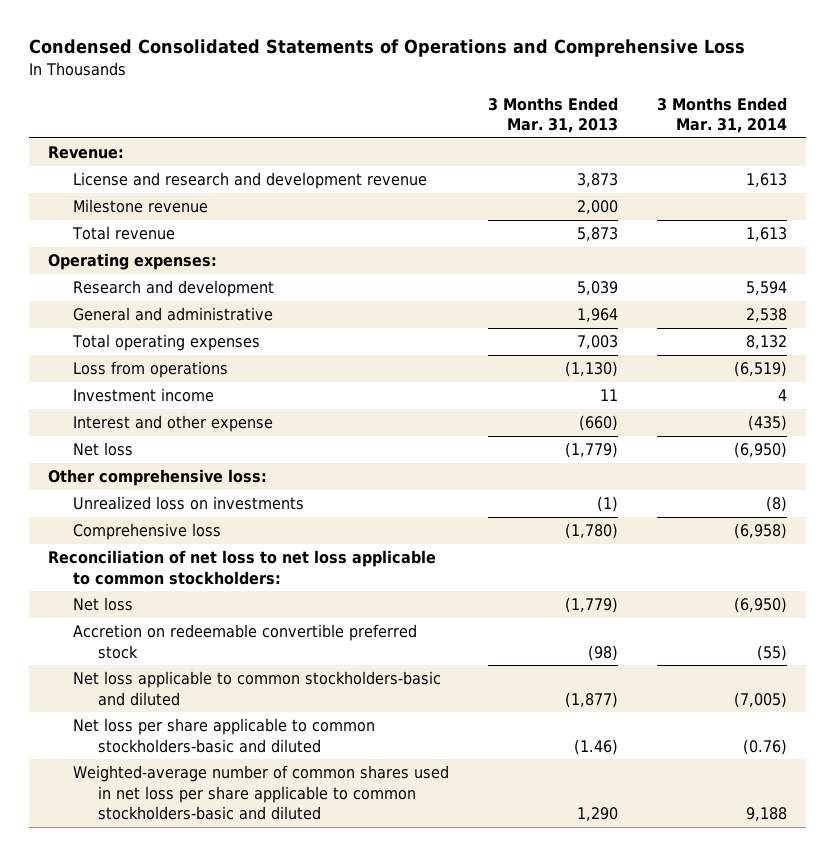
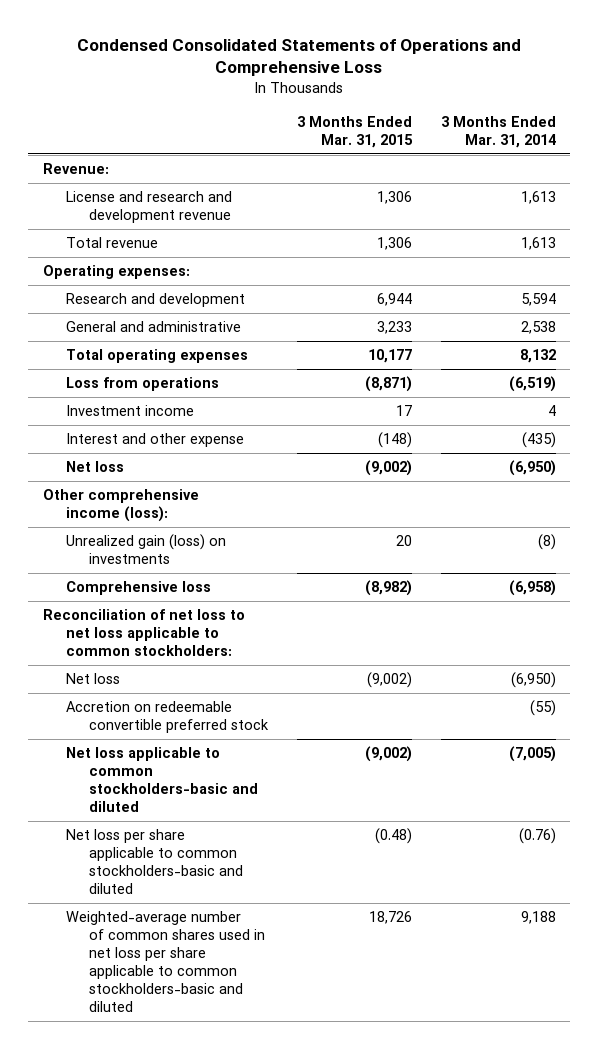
- | 3 Months Ended Mar. 31, 2013 | 3 Months Ended Mar. 31, 2014
+ | 3 Months Ended Mar. 31, 2015 | 3 Months Ended Mar. 31, 2014
- Milestone revenue | 2,000 |
- Other comprehensive loss:
- Unrealized loss on investments | (1) | (8)
+ Other comprehensive income (loss):
+ Unrealized gain (loss) on investments | 20 | (8)

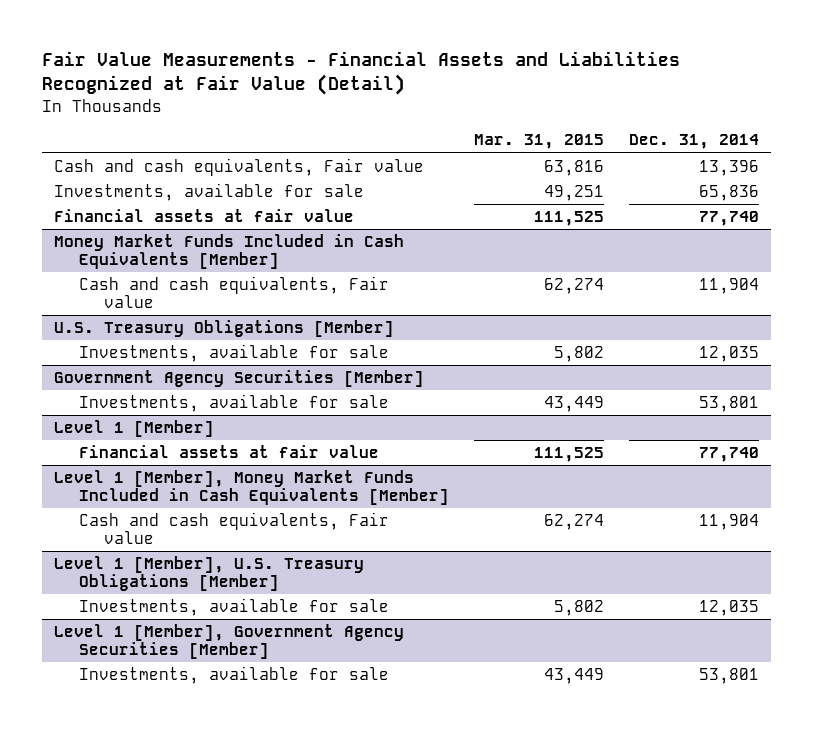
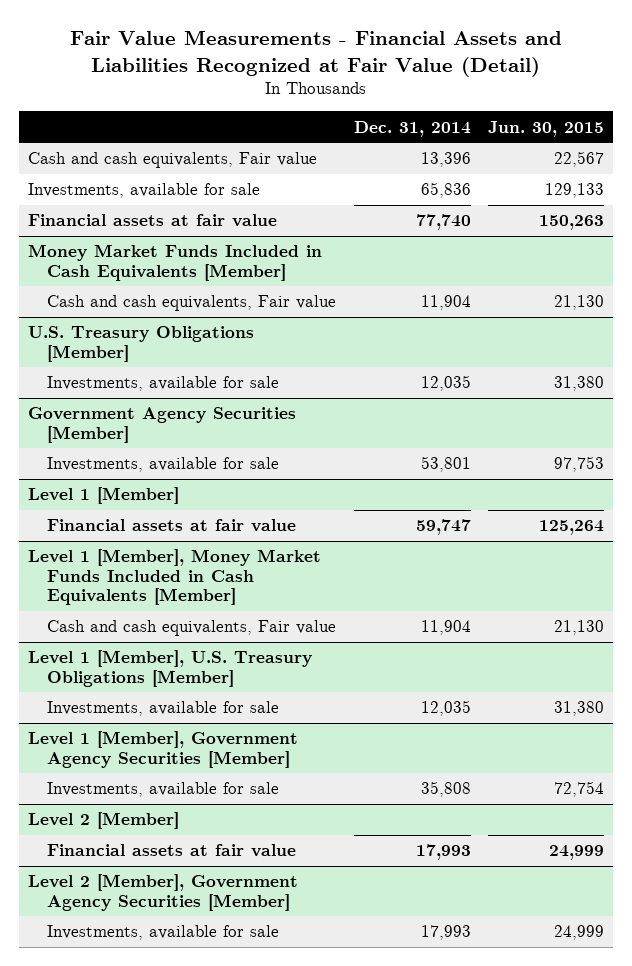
- | Mar. 31, 2015 | Dec. 31, 2014
+ | Dec. 31, 2014 | Jun. 30, 2015
@ Level 1 [Member]
- Financial assets at fair value | 111,525 | 77,740
+ Financial assets at fair value | 59,747 | 125,264
@ Level 1 [Member], Government Agency Securities [Member]
- Investments, available for sale | 43,449 | 53,801
+ Investments, available for sale | 35,808 | 72,754
+ Level 2 [Member]
+ Financial assets at fair value | 17,993 | 24,999
+ Level 2 [Member], Government Agency Securities [Member]
+ Investments, available for sale | 17,993 | 24,999

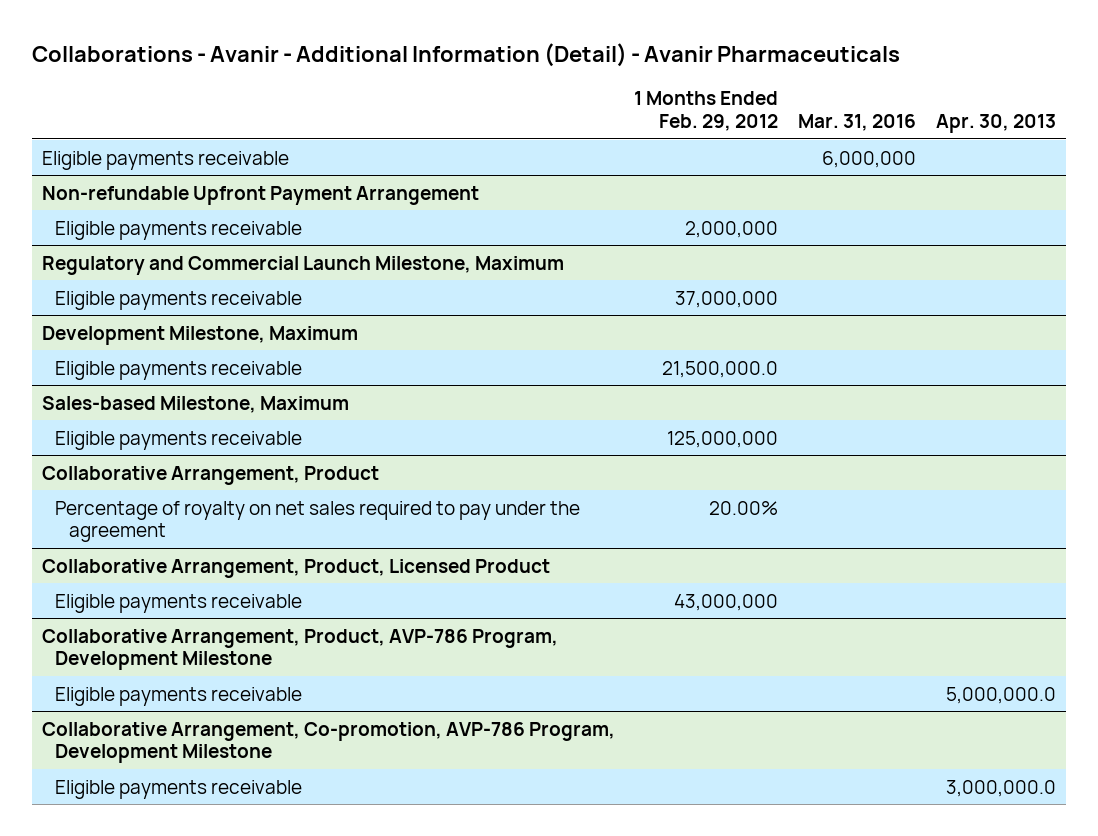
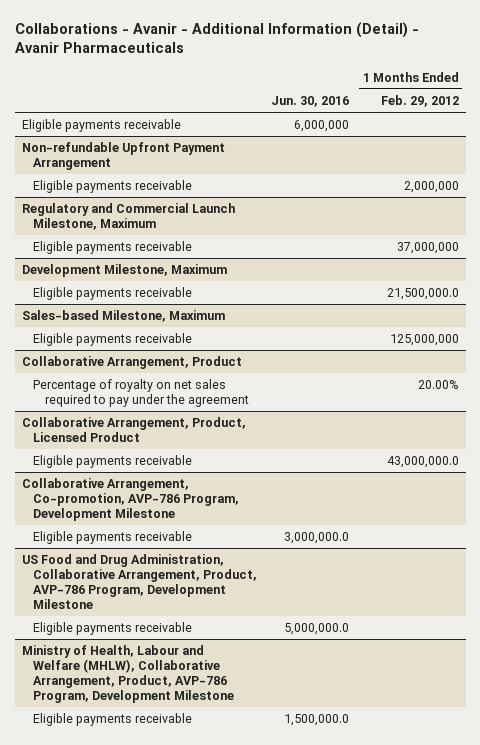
- | 1 Months Ended Feb. 29, 2012 | Mar. 31, 2016 | Apr. 30, 2013
+ | Jun. 30, 2016 | 1 Months Ended Feb. 29, 2012
@ Collaborative Arrangement, Product, Licensed Product
- Eligible payments receivable | 43,000,000 | |
- Collaborative Arrangement, Product, AVP-786 Program, Development Milestone
- Eligible payments receivable | | | 5,000,000.0
@ Collaborative Arrangement, Product, Licensed Product
+ Eligible payments receivable | | 43,000,000.0
+ US Food and Drug Administration, Collaborative Arrangement, Product, AVP-786 Program, Development Milestone
+ Eligible payments receivable | 5,000,000.0 |
+ Ministry of Health, Labour and Welfare (MHLW), Collaborative Arrangement, Product, AVP-786 Program, Development Milestone
+ Eligible payments receivable | 1,500,000.0 |

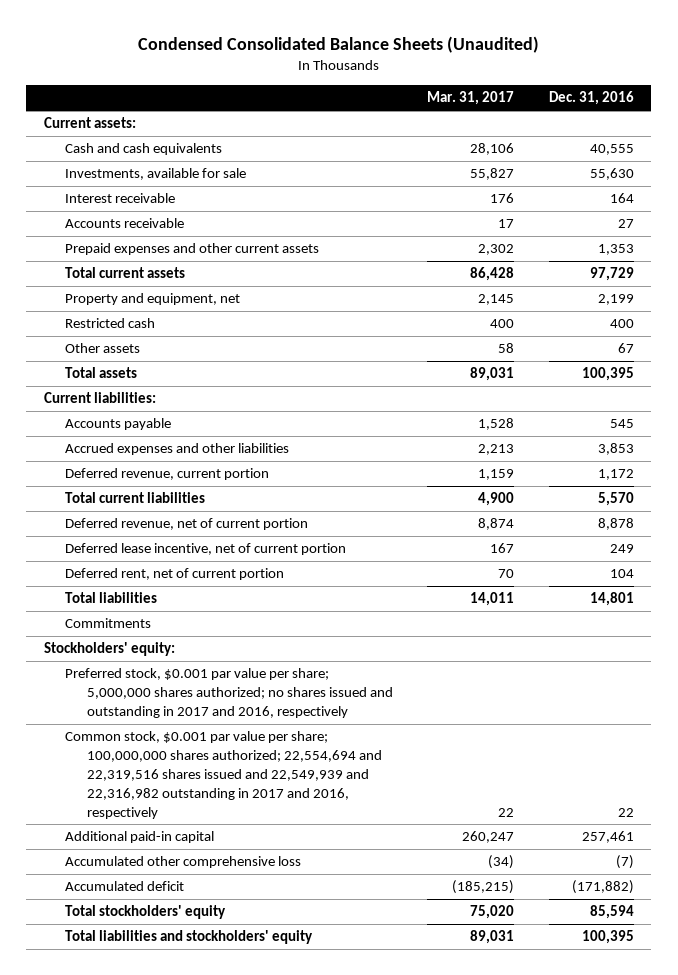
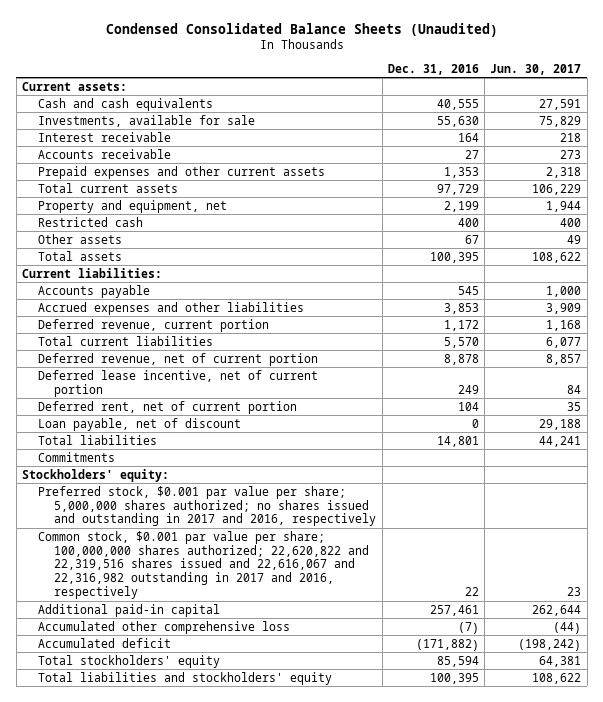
- | Mar. 31, 2017 | Dec. 31, 2016
+ | Dec. 31, 2016 | Jun. 30, 2017
+ Loan payable, net of discount | 0 | 29,188
- Common stock, $0.001 par value per share; 100,000,000 shares authorized; 22,554,694 and 22,319,516 shares issued and 22,549,939 and 22,316,982 outstanding in 2017 and 2016, respectively | 22 | 22
+ Common stock, $0.001 par value per share; 100,000,000 shares authorized; 22,620,822 and 22,319,516 shares issued and 22,616,067 and 22,316,982 outstanding in 2017 and 2016, respectively | 22 | 23

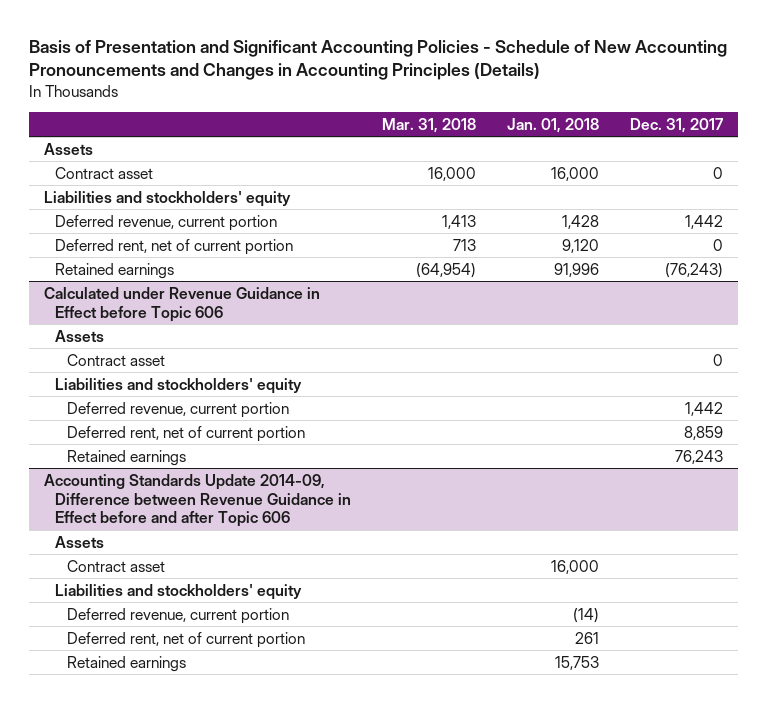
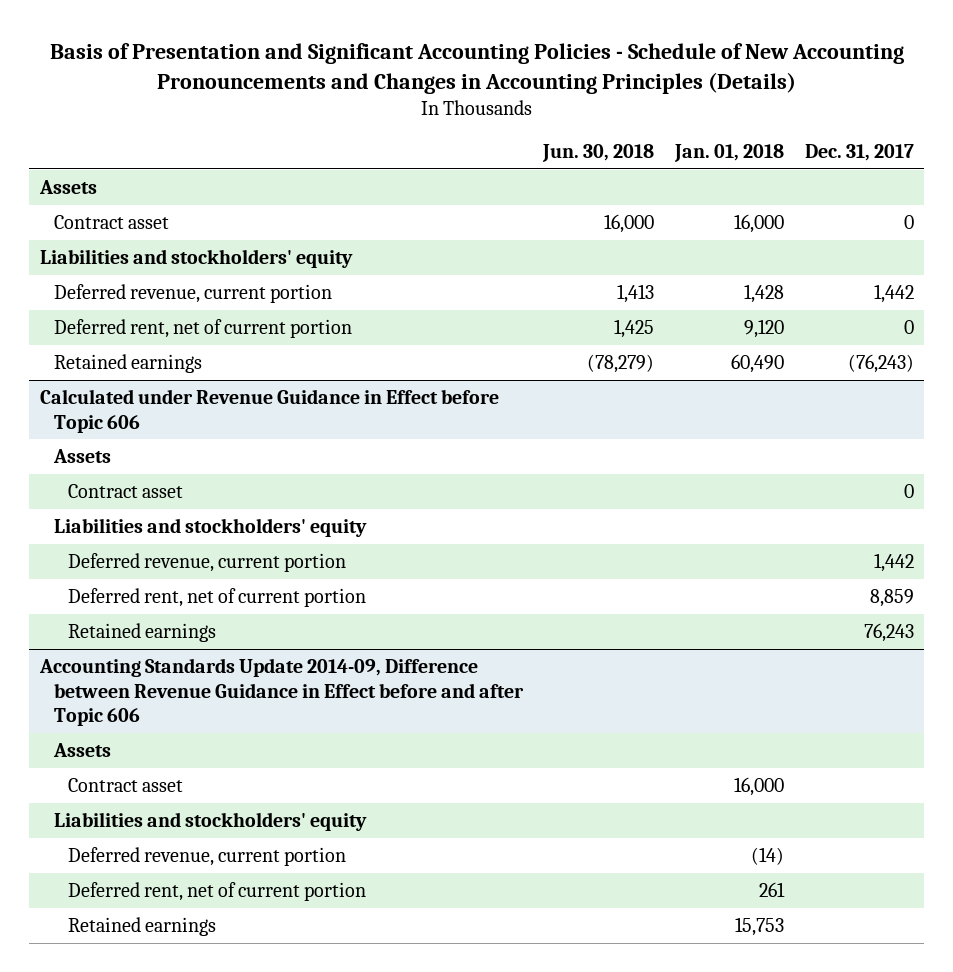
- | Mar. 31, 2018 | Jan. 01, 2018 | Dec. 31, 2017
+ | Jun. 30, 2018 | Jan. 01, 2018 | Dec. 31, 2017
- Retained earnings | (64,954) | 91,996 | (76,243)
+ Retained earnings | (78,279) | 60,490 | (76,243)

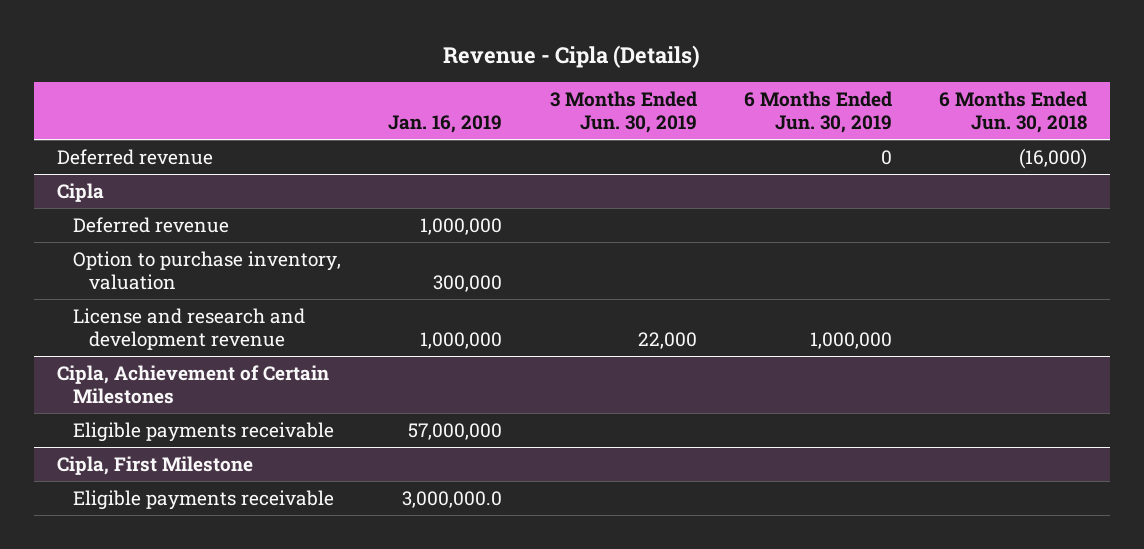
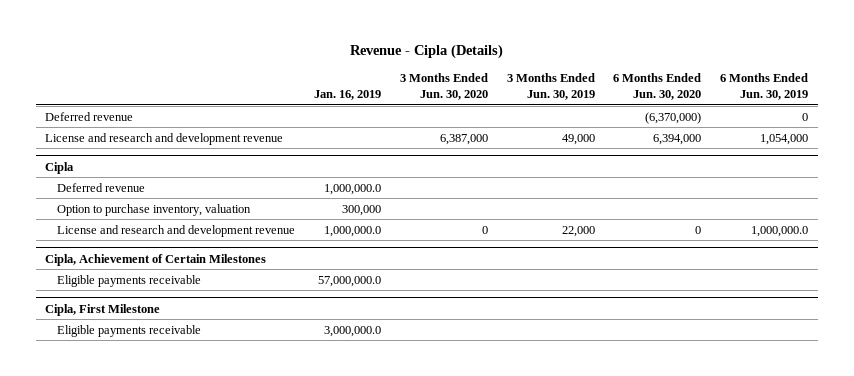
- | Jan. 16, 2019 | 3 Months Ended Jun. 30, 2019 | 6 Months Ended Jun. 30, 2019 | 6 Months Ended Jun. 30, 2018
+ | Jan. 16, 2019 | 3 Months Ended Jun. 30, 2020 | 3 Months Ended Jun. 30, 2019 | 6 Months Ended Jun. 30, 2020 | 6 Months Ended Jun. 30, 2019
+ License and research and development revenue | | 6,387,000 | 49,000 | 6,394,000 | 1,054,000
@ Cipla
- Deferred revenue | 1,000,000 | | |
+ Deferred revenue | 1,000,000.0 | | | |
- License and research and development revenue | 1,000,000 | 22,000 | 1,000,000 |
+ License and research and development revenue | 1,000,000.0 | 0 | 22,000 | 0 | 1,000,000.0
@ Cipla, Achievement of Certain Milestones
- Eligible payments receivable | 57,000,000 | | |
+ Eligible payments receivable | 57,000,000.0 | | | |

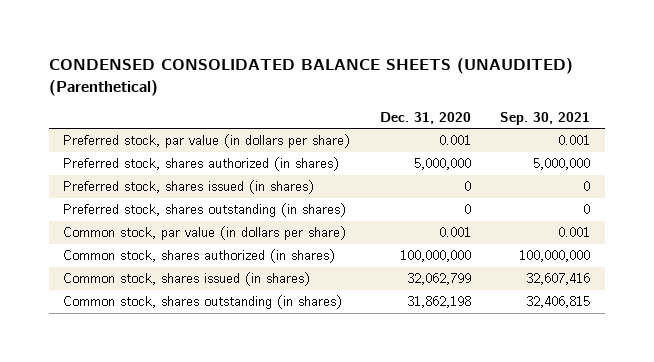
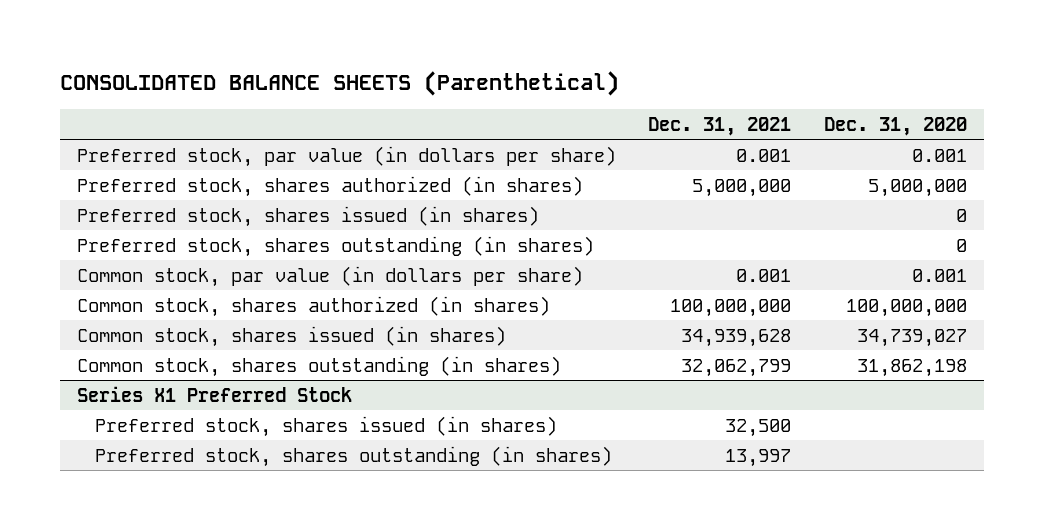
- CONDENSED CONSOLIDATED BALANCE SHEETS (UNAUDITED) (Parenthetical)
+ CONSOLIDATED BALANCE SHEETS (Parenthetical)
- | Dec. 31, 2020 | Sep. 30, 2021
+ | Dec. 31, 2021 | Dec. 31, 2020
- Common stock, shares issued (in shares) | 32,062,799 | 32,607,416
+ Common stock, shares issued (in shares) | 34,939,628 | 34,739,027
+ Series X1 Preferred Stock
+ Preferred stock, shares issued (in shares) | 32,500 |
+ Preferred stock, shares outstanding (in shares) | 13,997 |

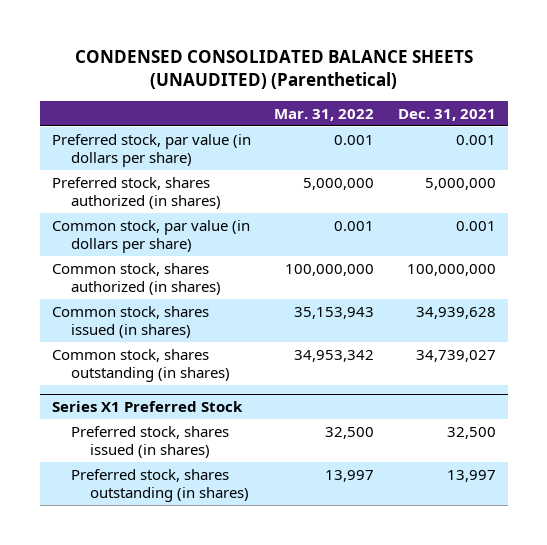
- CONSOLIDATED BALANCE SHEETS (Parenthetical)
+ CONDENSED CONSOLIDATED BALANCE SHEETS (UNAUDITED) (Parenthetical)
- | Dec. 31, 2021 | Dec. 31, 2020
+ | Mar. 31, 2022 | Dec. 31, 2021
- Preferred stock, shares issued (in shares) | | 0
- Preferred stock, shares outstanding (in shares) | | 0
- Common stock, shares outstanding (in shares) | 32,062,799 | 31,862,198
+ Common stock, shares outstanding (in shares) | 34,953,342 | 34,739,027

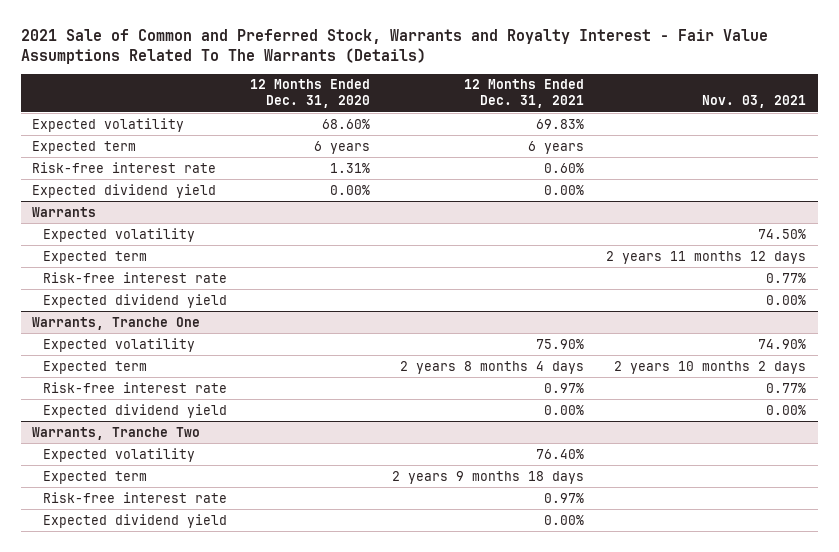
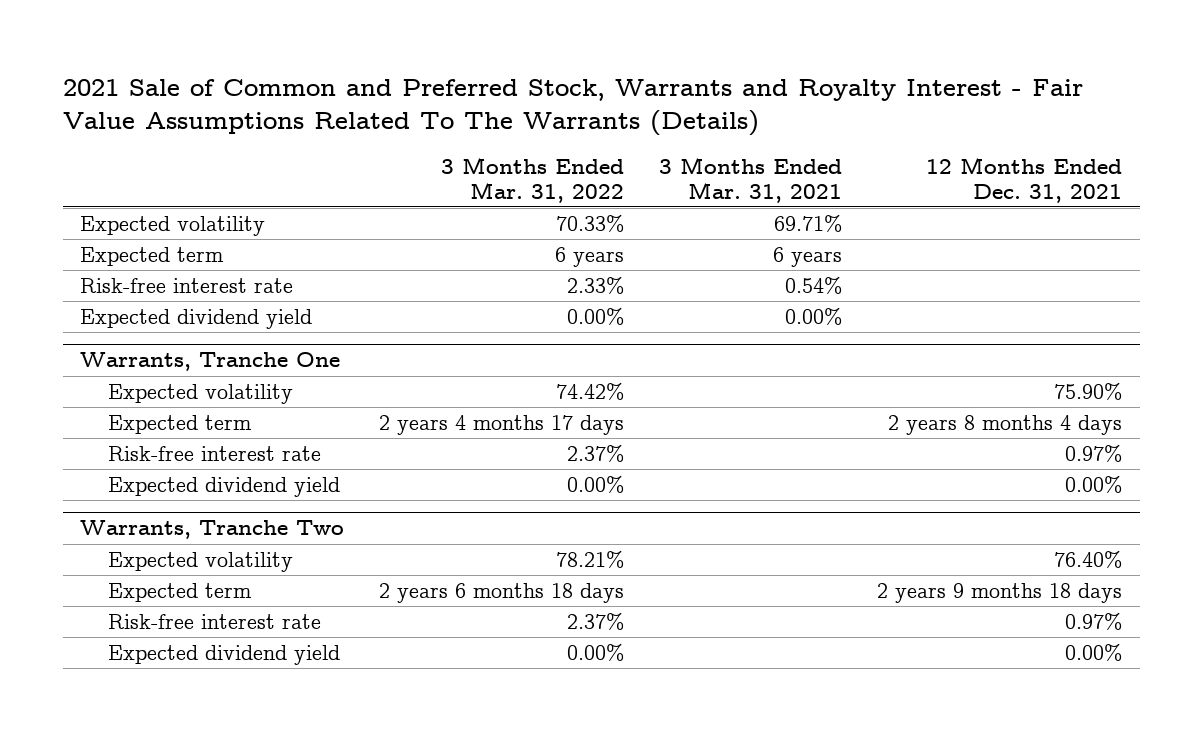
- | 12 Months Ended Dec. 31, 2020 | 12 Months Ended Dec. 31, 2021 | Nov. 03, 2021
+ | 3 Months Ended Mar. 31, 2022 | 3 Months Ended Mar. 31, 2021 | 12 Months Ended Dec. 31, 2021
- Expected volatility | 68.60% | 69.83% |
- Expected term | 6 years | 6 years |
- Risk-free interest rate | 1.31% | 0.60% |
- Expected dividend yield | 0.00% | 0.00% |
- Warrants

